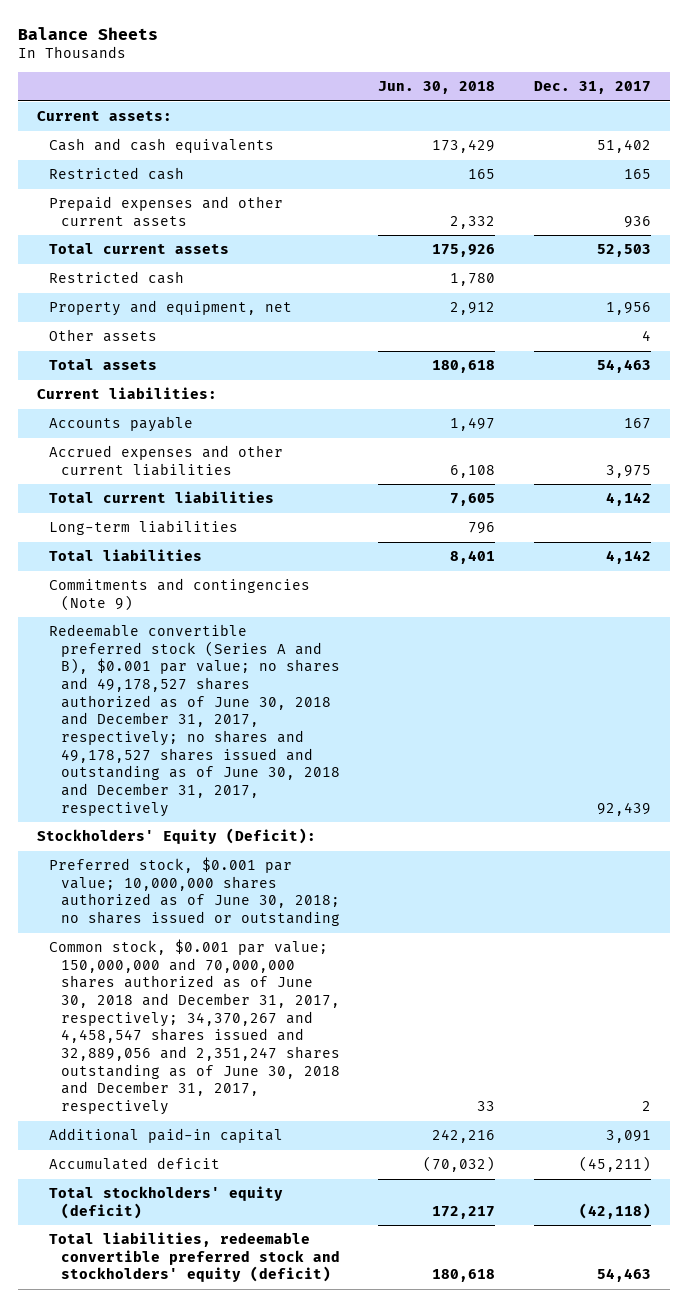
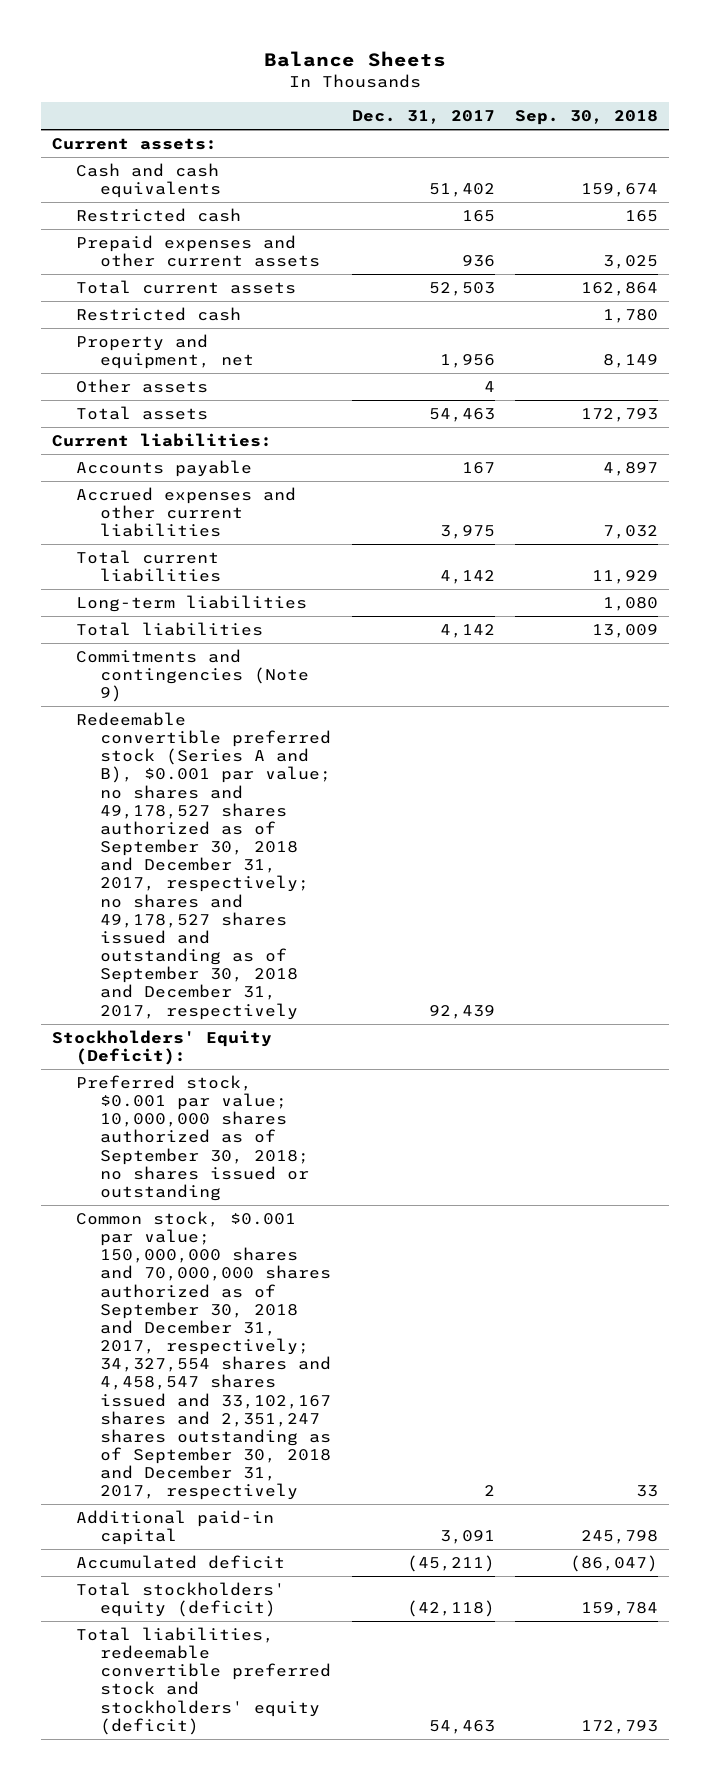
- | Jun. 30, 2018 | Dec. 31, 2017
+ | Dec. 31, 2017 | Sep. 30, 2018
- Redeemable convertible preferred stock (Series A and B), $0.001 par value; no shares and 49,178,527 shares authorized as of June 30, 2018 and December 31, 2017, respectively; no shares and 49,178,527 shares issued and outstanding as of June 30, 2018 and December 31, 2017, respectively | | 92,439
+ Redeemable convertible preferred stock (Series A and B), $0.001 par value; no shares and 49,178,527 shares authorized as of September 30, 2018 and December 31, 2017, respectively; no shares and 49,178,527 shares issued and outstanding as of September 30, 2018 and December 31, 2017, respectively | 92,439 |
- Preferred stock, $0.001 par value; 10,000,000 shares authorized as of June 30, 2018; no shares issued or outstanding
- Common stock, $0.001 par value; 150,000,000 and 70,000,000 shares authorized as of June 30, 2018 and December 31, 2017, respectively; 34,370,267 and 4,458,547 shares issued and 32,889,056 and 2,351,247 shares outstanding as of June 30, 2018 and December 31, 2017, respectively | 33 | 2
+ Preferred stock, $0.001 par value; 10,000,000 shares authorized as of September 30, 2018; no shares issued or outstanding
+ Common stock, $0.001 par value; 150,000,000 shares and 70,000,000 shares authorized as of September 30, 2018 and December 31, 2017, respectively; 34,327,554 shares and 4,458,547 shares issued and 33,102,167 shares and 2,351,247 shares outstanding as of September 30, 2018 and December 31, 2017, respectively | 2 | 33

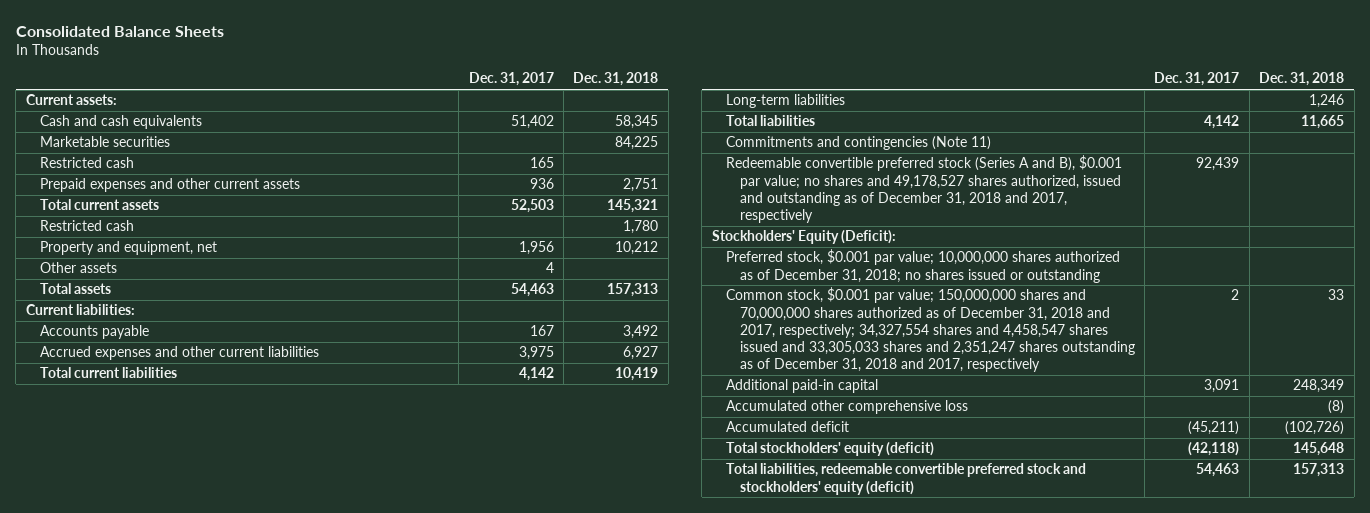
- Balance Sheets
+ Consolidated Balance Sheets
- | Dec. 31, 2017 | Sep. 30, 2018
+ | Dec. 31, 2017 | Dec. 31, 2018
+ Marketable securities | | 84,225
- Commitments and contingencies (Note 9)
- Redeemable convertible preferred stock (Series A and B), $0.001 par value; no shares and 49,178,527 shares authorized as of September 30, 2018 and December 31, 2017, respectively; no shares and 49,178,527 shares issued and outstanding as of September 30, 2018 and December 31, 2017, respectively | 92,439 |
+ Commitments and contingencies (Note 11)
+ Redeemable convertible preferred stock (Series A and B), $0.001 par value; no shares and 49,178,527 shares authorized, issued and outstanding as of December 31, 2018 and 2017, respectively | 92,439 |
- Preferred stock, $0.001 par value; 10,000,000 shares authorized as of September 30, 2018; no shares issued or outstanding
- Common stock, $0.001 par value; 150,000,000 shares and 70,000,000 shares authorized as of September 30, 2018 and December 31, 2017, respectively; 34,327,554 shares and 4,458,547 shares issued and 33,102,167 shares and 2,351,247 shares outstanding as of September 30, 2018 and December 31, 2017, respectively | 2 | 33
+ Preferred stock, $0.001 par value; 10,000,000 shares authorized as of December 31, 2018; no shares issued or outstanding
+ Common stock, $0.001 par value; 150,000,000 shares and 70,000,000 shares authorized as of December 31, 2018 and 2017, respectively; 34,327,554 shares and 4,458,547 shares issued and 33,305,033 shares and 2,351,247 shares outstanding as of December 31, 2018 and 2017, respectively | 2 | 33
+ Accumulated other comprehensive loss | | (8)

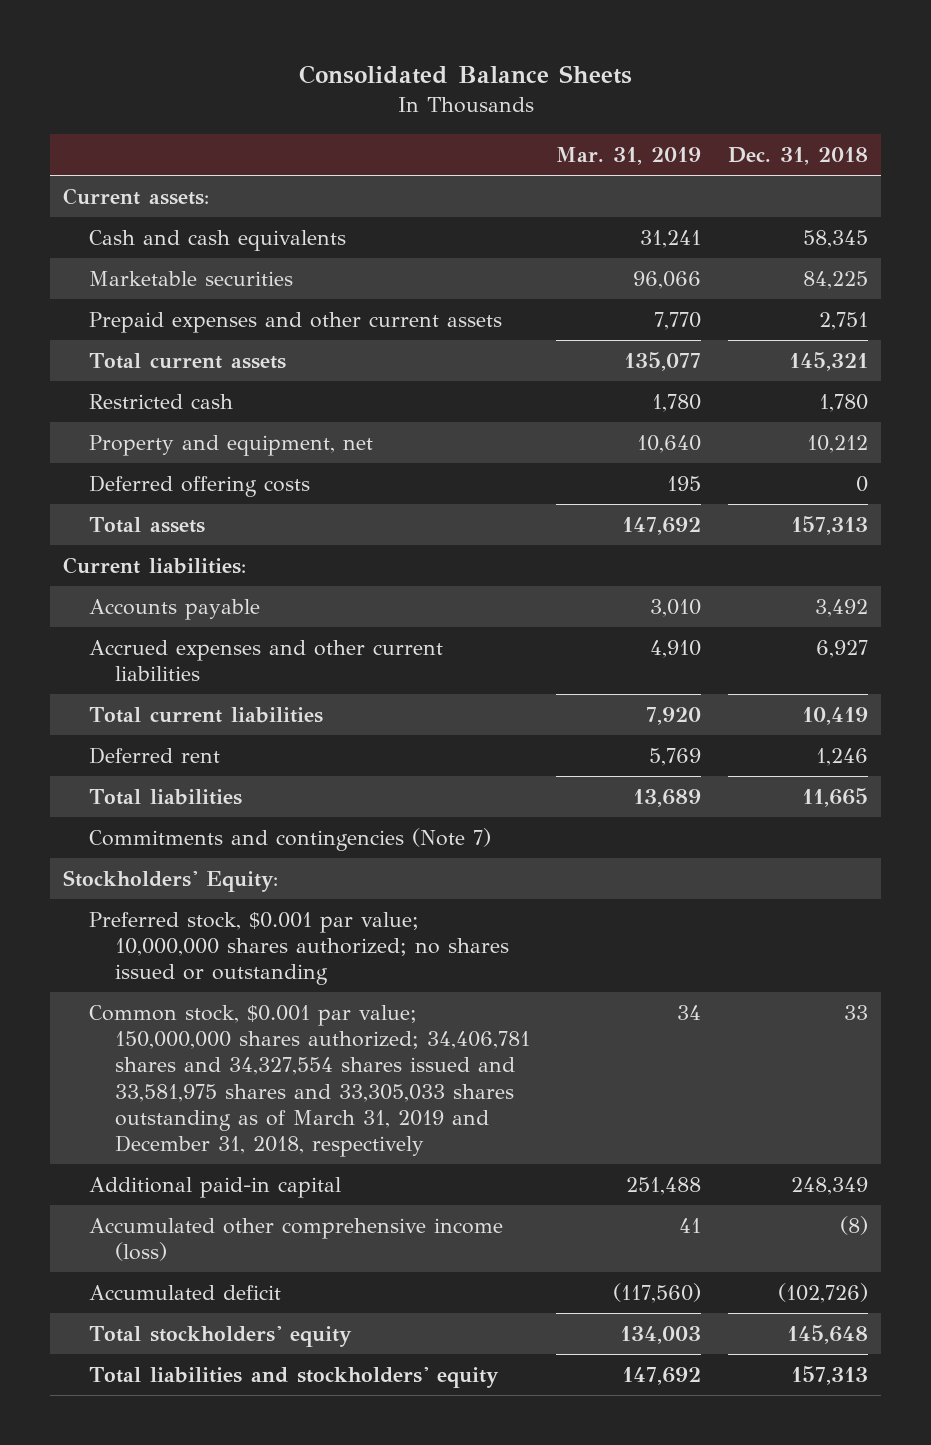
- | Dec. 31, 2017 | Dec. 31, 2018
+ | Mar. 31, 2019 | Dec. 31, 2018
- Restricted cash | 165 |
- Other assets | 4 |
+ Deferred offering costs | 195 | 0
- Long-term liabilities | | 1,246
+ Deferred rent | 5,769 | 1,246
- Commitments and contingencies (Note 11)
- Redeemable convertible preferred stock (Series A and B), $0.001 par value; no shares and 49,178,527 shares authorized, issued and outstanding as of December 31, 2018 and 2017, respectively | 92,439 |
- Stockholders' Equity (Deficit):
- Preferred stock, $0.001 par value; 10,000,000 shares authorized as of December 31, 2018; no shares issued or outstanding
- Common stock, $0.001 par value; 150,000,000 shares and 70,000,000 shares authorized as of December 31, 2018 and 2017, respectively; 34,327,554 shares and 4,458,547 shares issued and 33,305,033 shares and 2,351,247 shares outstanding as of December 31, 2018 and 2017, respectively | 2 | 33
+ Commitments and contingencies (Note 7)
+ Stockholders' Equity:
+ Preferred stock, $0.001 par value; 10,000,000 shares authorized; no shares issued or outstanding
+ Common stock, $0.001 par value; 150,000,000 shares authorized; 34,406,781 shares and 34,327,554 shares issued and 33,581,975 shares and 33,305,033 shares outstanding as of March 31, 2019 and December 31, 2018, respectively | 34 | 33
- Accumulated other comprehensive loss | | (8)
+ Accumulated other comprehensive income (loss) | 41 | (8)
- Total stockholders' equity (deficit) | (42,118) | 145,648
- Total liabilities, redeemable convertible preferred stock and stockholders' equity (deficit) | 54,463 | 157,313
+ Total stockholders' equity | 134,003 | 145,648
+ Total liabilities and stockholders' equity | 147,692 | 157,313

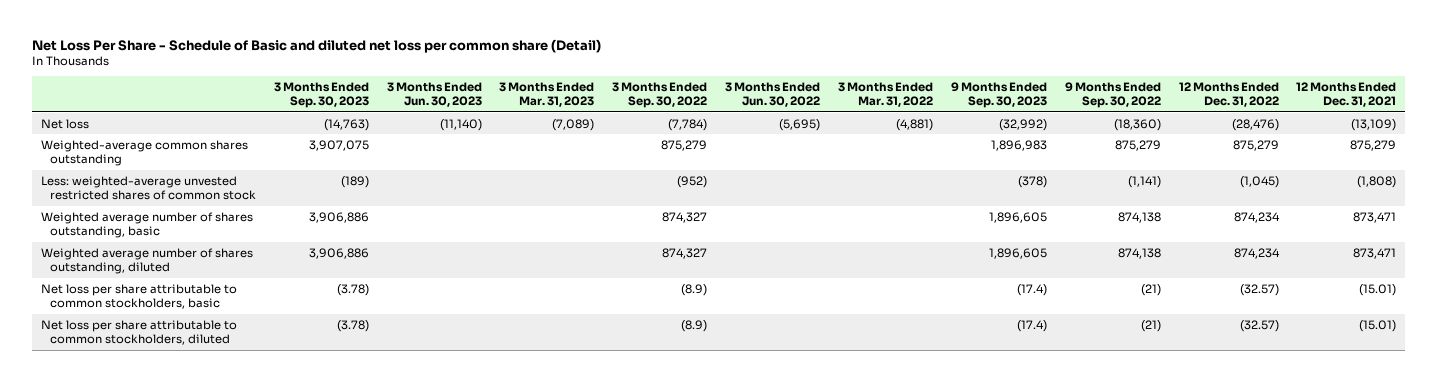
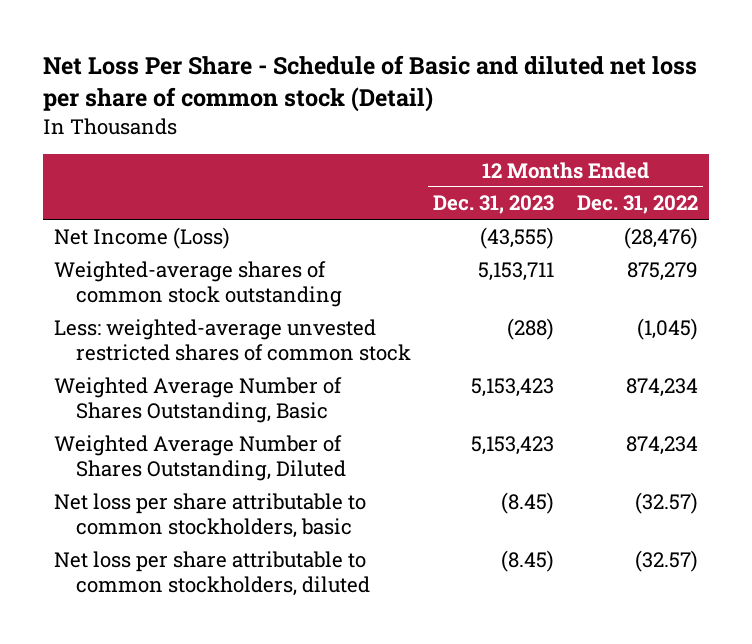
- Net Loss Per Share - Schedule of Basic and diluted net loss per common share (Detail)
+ Net Loss Per Share - Schedule of Basic and diluted net loss per share of common stock (Detail)
- | 3 Months Ended Sep. 30, 2023 | 3 Months Ended Jun. 30, 2023 | 3 Months Ended Mar. 31, 2023 | 3 Months Ended Sep. 30, 2022 | 3 Months Ended Jun. 30, 2022 | 3 Months Ended Mar. 31, 2022 | 9 Months Ended Sep. 30, 2023 | 9 Months Ended Sep. 30, 2022 | 12 Months Ended Dec. 31, 2022 | 12 Months Ended Dec. 31, 2021
+ | 12 Months Ended Dec. 31, 2023 | 12 Months Ended Dec. 31, 2022
- Net loss | (14,763) | (11,140) | (7,089) | (7,784) | (5,695) | (4,881) | (32,992) | (18,360) | (28,476) | (13,109)
- Weighted-average common shares outstanding | 3,907,075 | | | 875,279 | | | 1,896,983 | 875,279 | 875,279 | 875,279
+ Net Income (Loss) | (43,555) | (28,476)
+ Weighted-average shares of common stock outstanding | 5,153,711 | 875,279
- Weighted average number of shares outstanding, basic | 3,906,886 | | | 874,327 | | | 1,896,605 | 874,138 | 874,234 | 873,471
- Weighted average number of shares outstanding, diluted | 3,906,886 | | | 874,327 | | | 1,896,605 | 874,138 | 874,234 | 873,471
+ Weighted Average Number of Shares Outstanding, Basic | 5,153,423 | 874,234
+ Weighted Average Number of Shares Outstanding, Diluted | 5,153,423 | 874,234

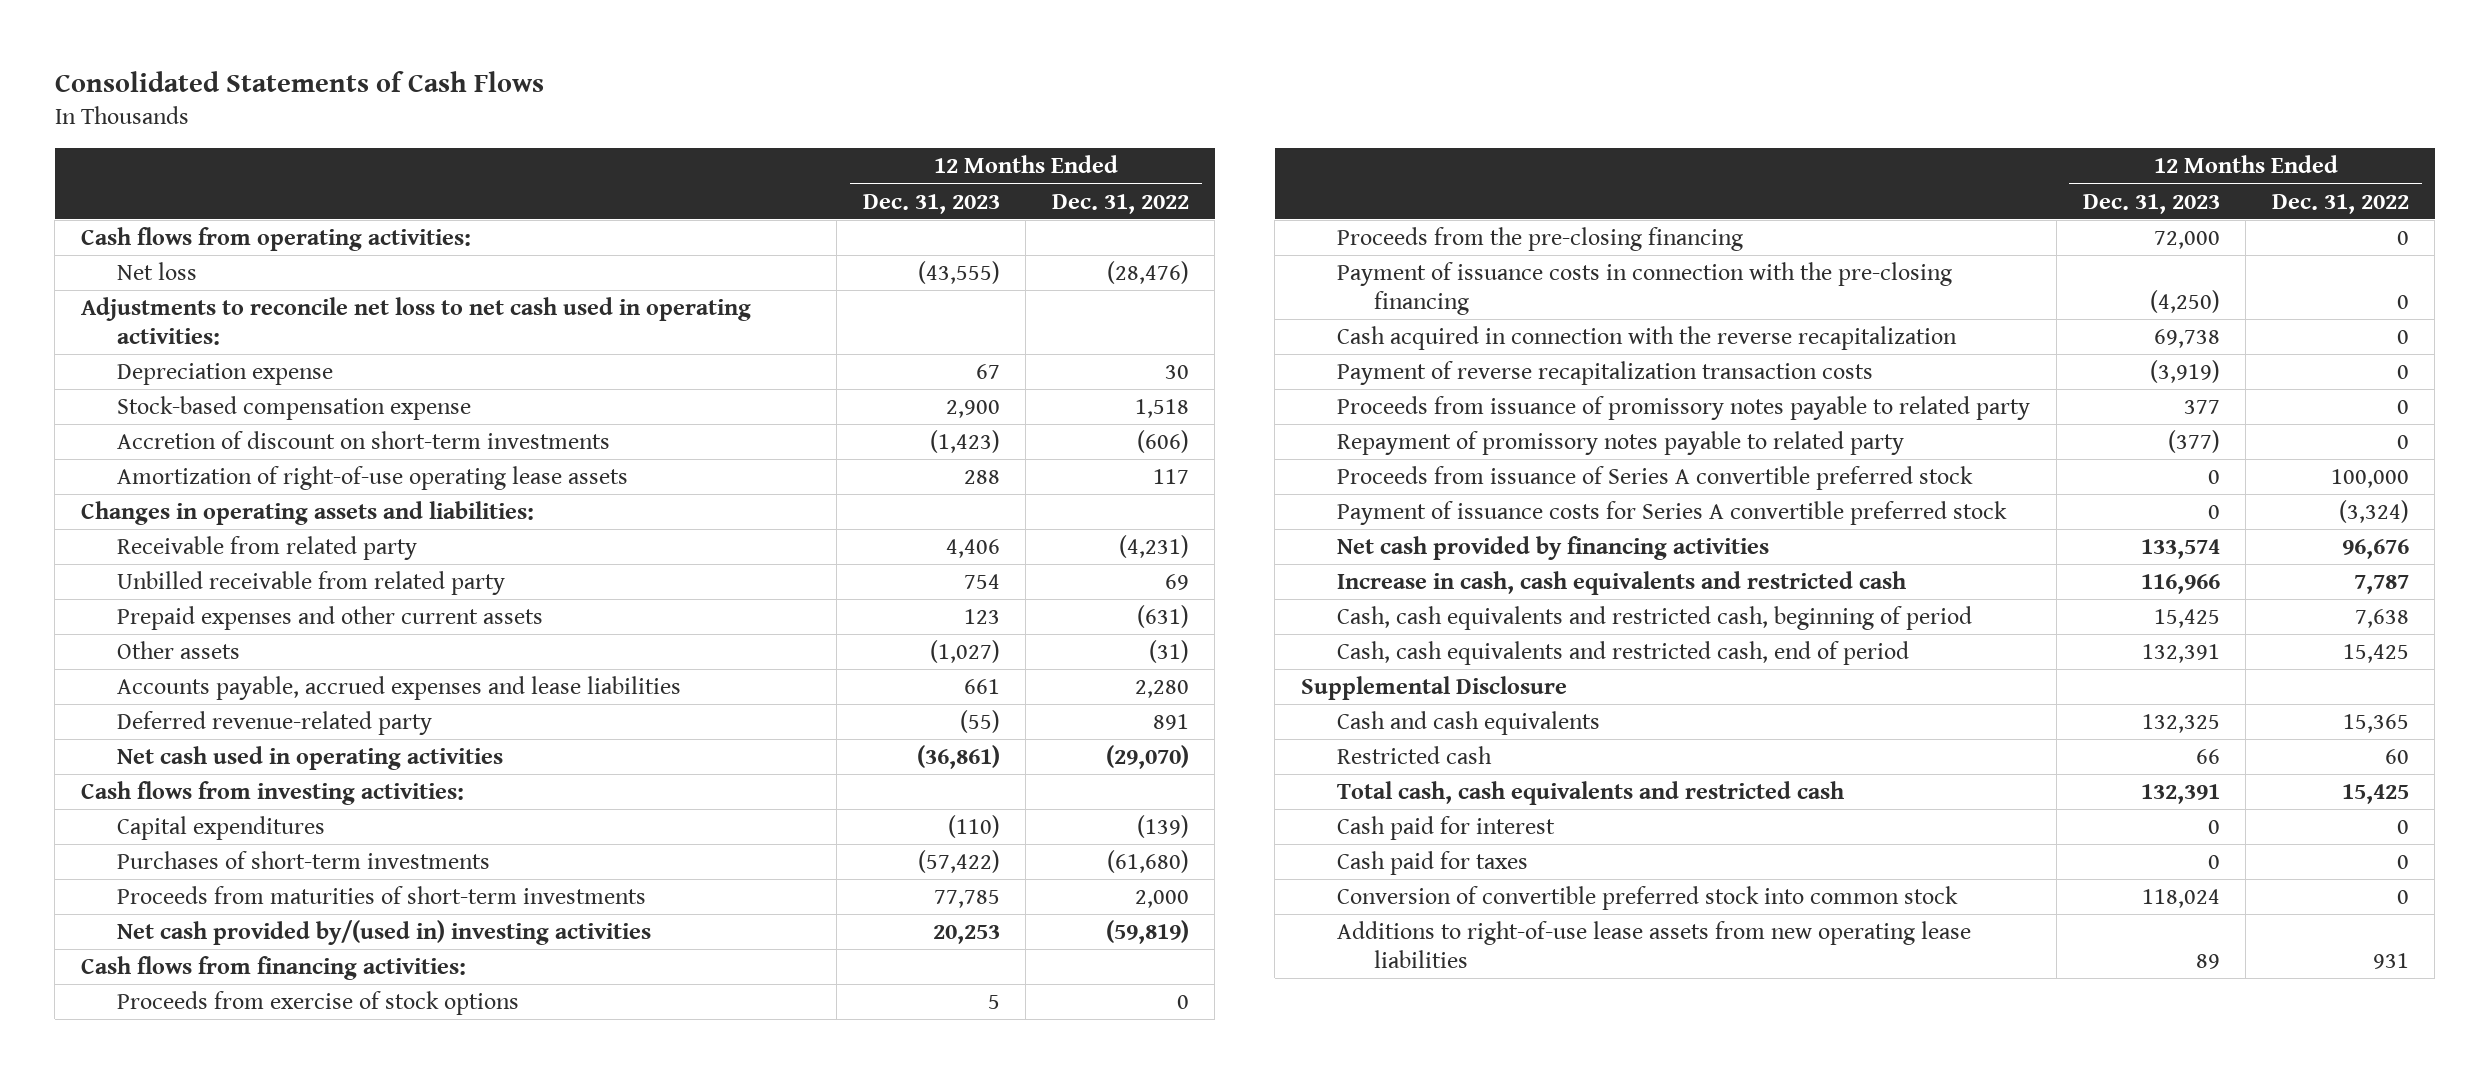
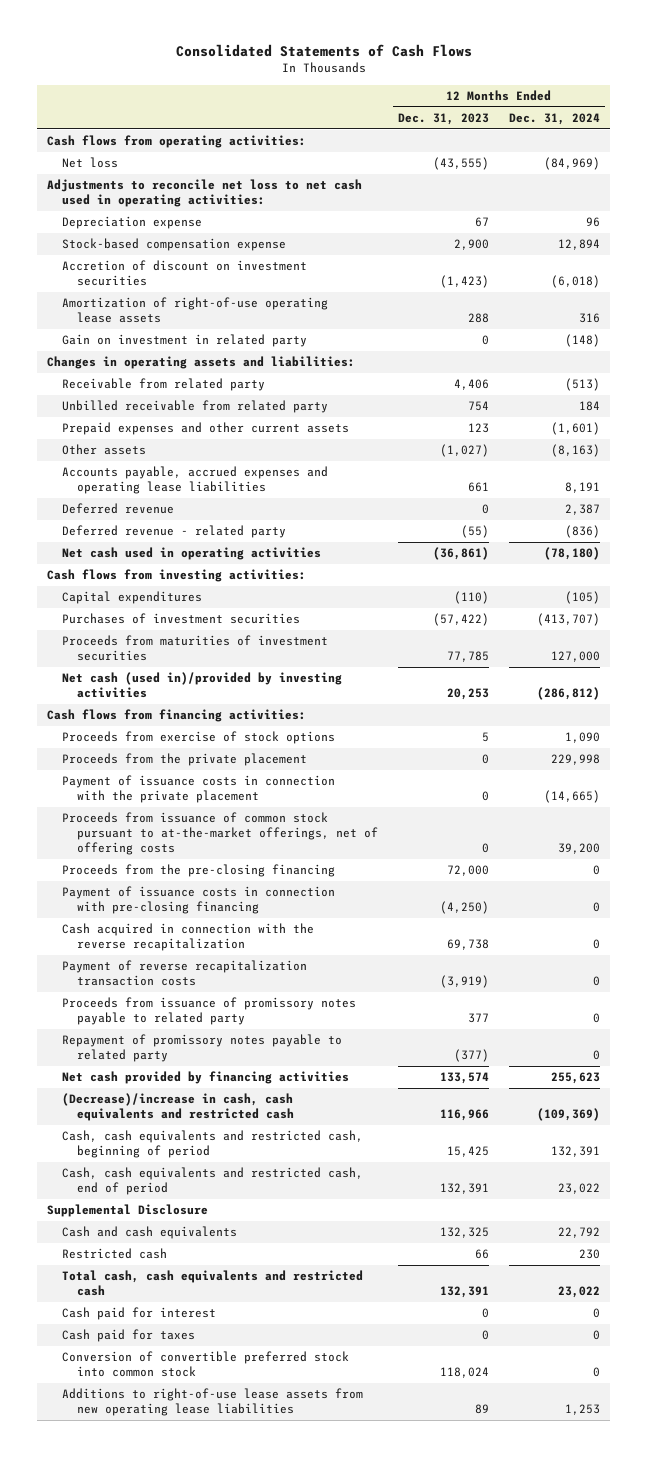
- | 12 Months Ended Dec. 31, 2023 | 12 Months Ended Dec. 31, 2022
+ | 12 Months Ended Dec. 31, 2023 | 12 Months Ended Dec. 31, 2024
- Accretion of discount on short-term investments | (1,423) | (606)
+ Accretion of discount on investment securities | (1,423) | (6,018)
+ Gain on investment in related party | 0 | (148)
- Accounts payable, accrued expenses and lease liabilities | 661 | 2,280
- Deferred revenue-related party | (55) | 891
+ Accounts payable, accrued expenses and operating lease liabilities | 661 | 8,191
+ Deferred revenue | 0 | 2,387
+ Deferred revenue - related party | (55) | (836)
- Purchases of short-term investments | (57,422) | (61,680)
- Proceeds from maturities of short-term investments | 77,785 | 2,000
- Net cash provided by/(used in) investing activities | 20,253 | (59,819)
+ Purchases of investment securities | (57,422) | (413,707)
+ Proceeds from maturities of investment securities | 77,785 | 127,000
+ Net cash (used in)/provided by investing activities | 20,253 | (286,812)
+ Proceeds from the private placement | 0 | 229,998
+ Payment of issuance costs in connection with the private placement | 0 | (14,665)
+ Proceeds from issuance of common stock pursuant to at-the-market offerings, net of offering costs | 0 | 39,200
- Payment of issuance costs in connection with the pre-closing financing | (4,250) | 0
+ Payment of issuance costs in connection with pre-closing financing | (4,250) | 0
- Proceeds from issuance of Series A convertible preferred stock | 0 | 100,000
- Payment of issuance costs for Series A convertible preferred stock | 0 | (3,324)
- Increase in cash, cash equivalents and restricted cash | 116,966 | 7,787
+ (Decrease)/increase in cash, cash equivalents and restricted cash | 116,966 | (109,369)

